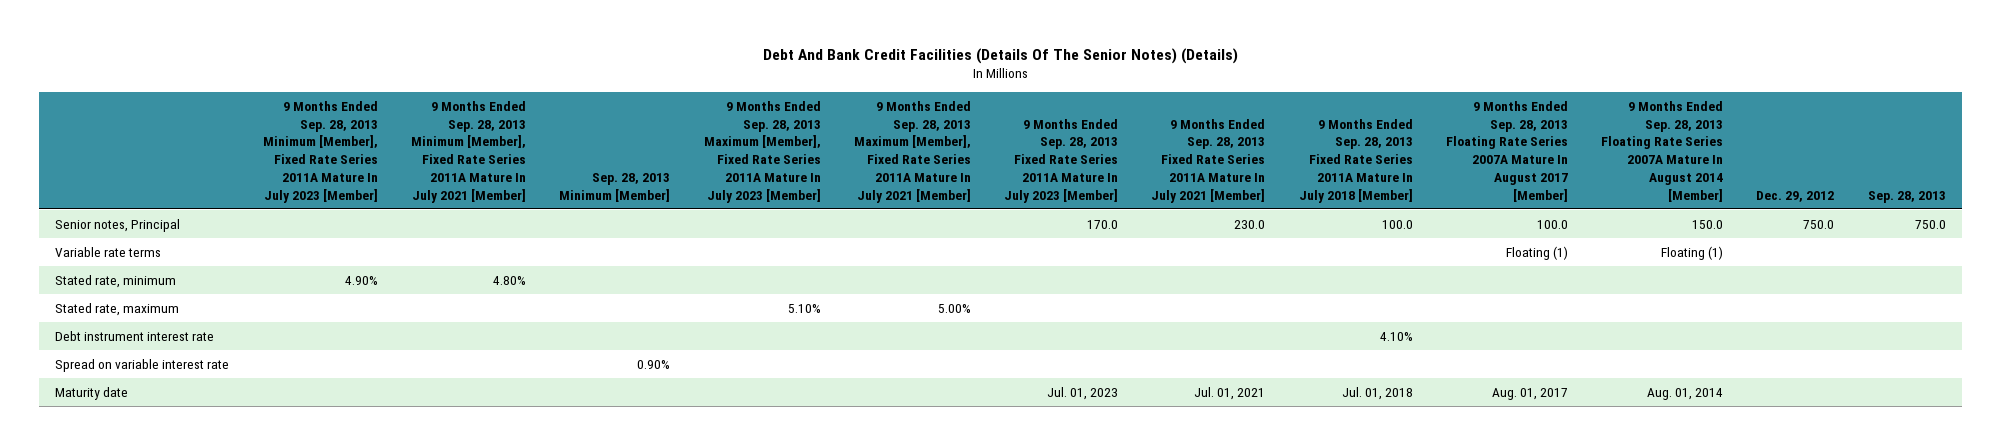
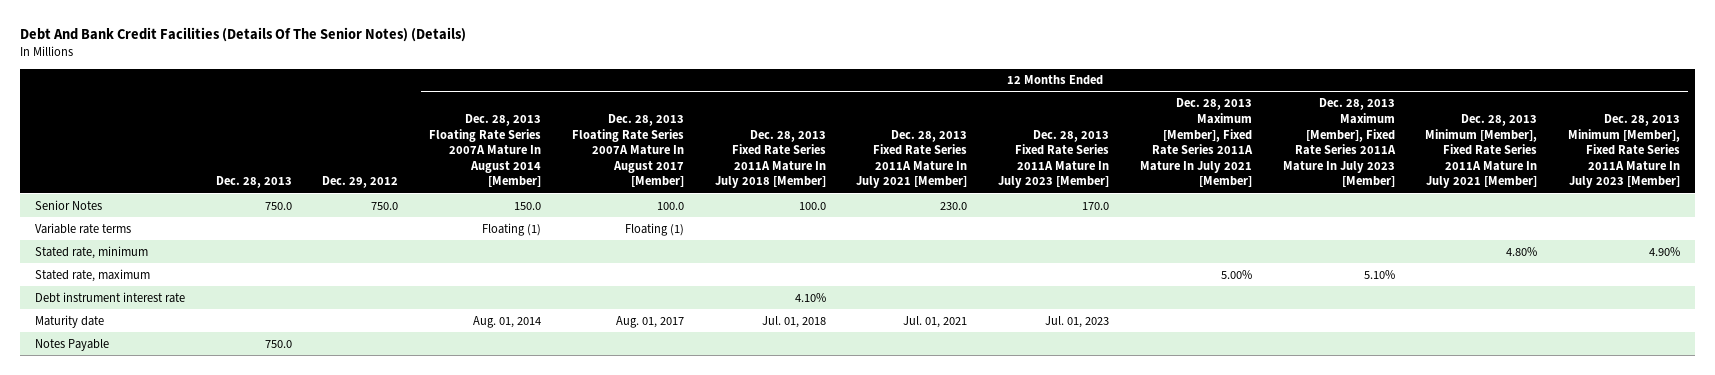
- | 9 Months Ended Sep. 28, 2013 Minimum [Member], Fixed Rate Series 2011A Mature In July 2023 [Member] | 9 Months Ended Sep. 28, 2013 Minimum [Member], Fixed Rate Series 2011A Mature In July 2021 [Member] | Sep. 28, 2013 Minimum [Member] | 9 Months Ended Sep. 28, 2013 Maximum [Member], Fixed Rate Series 2011A Mature In July 2023 [Member] | 9 Months Ended Sep. 28, 2013 Maximum [Member], Fixed Rate Series 2011A Mature In July 2021 [Member] | 9 Months Ended Sep. 28, 2013 Fixed Rate Series 2011A Mature In July 2023 [Member] | 9 Months Ended Sep. 28, 2013 Fixed Rate Series 2011A Mature In July 2021 [Member] | 9 Months Ended Sep. 28, 2013 Fixed Rate Series 2011A Mature In July 2018 [Member] | 9 Months Ended Sep. 28, 2013 Floating Rate Series 2007A Mature In August 2017 [Member] | 9 Months Ended Sep. 28, 2013 Floating Rate Series 2007A Mature In August 2014 [Member] | Dec. 29, 2012 | Sep. 28, 2013
+ | Dec. 28, 2013 | Dec. 29, 2012 | 12 Months Ended Dec. 28, 2013 Floating Rate Series 2007A Mature In August 2014 [Member] | 12 Months Ended Dec. 28, 2013 Floating Rate Series 2007A Mature In August 2017 [Member] | 12 Months Ended Dec. 28, 2013 Fixed Rate Series 2011A Mature In July 2018 [Member] | 12 Months Ended Dec. 28, 2013 Fixed Rate Series 2011A Mature In July 2021 [Member] | 12 Months Ended Dec. 28, 2013 Fixed Rate Series 2011A Mature In July 2023 [Member] | 12 Months Ended Dec. 28, 2013 Maximum [Member], Fixed Rate Series 2011A Mature In July 2021 [Member] | 12 Months Ended Dec. 28, 2013 Maximum [Member], Fixed Rate Series 2011A Mature In July 2023 [Member] | 12 Months Ended Dec. 28, 2013 Minimum [Member], Fixed Rate Series 2011A Mature In July 2021 [Member] | 12 Months Ended Dec. 28, 2013 Minimum [Member], Fixed Rate Series 2011A Mature In July 2023 [Member]
- Senior notes, Principal | | | | | | 170.0 | 230.0 | 100.0 | 100.0 | 150.0 | 750.0 | 750.0
+ Senior Notes | 750.0 | 750.0 | 150.0 | 100.0 | 100.0 | 230.0 | 170.0 | | | |
- Spread on variable interest rate | | | 0.90% | | | | | | | | |
+ Notes Payable | 750.0 | | | | | | | | | |

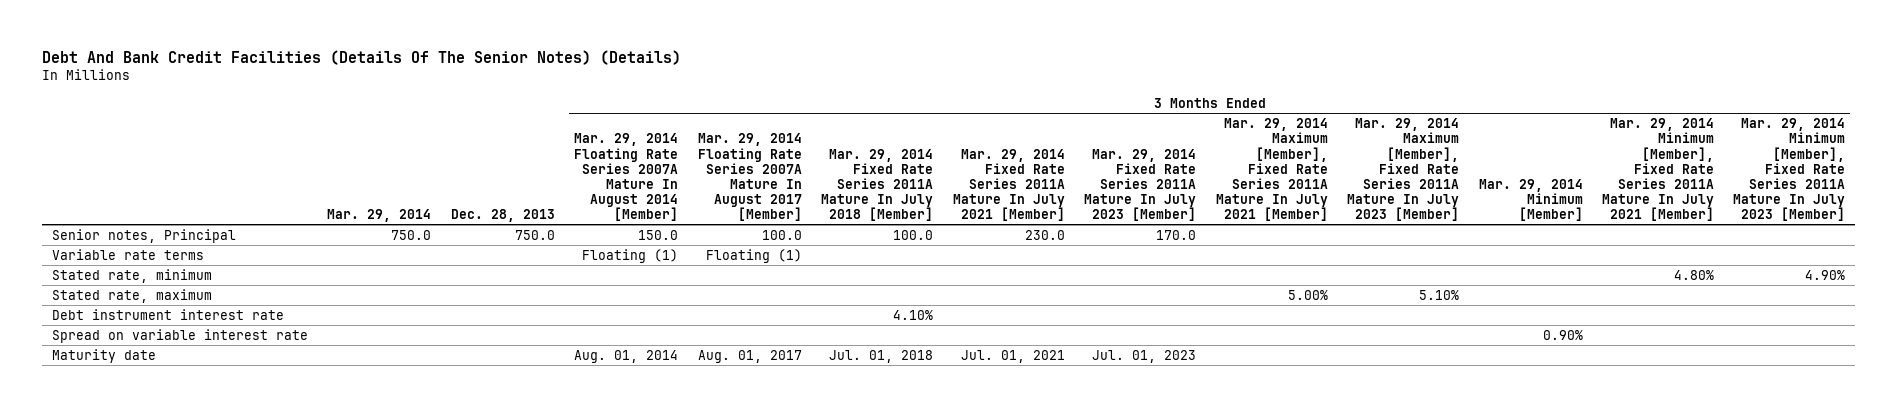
- | Dec. 28, 2013 | Dec. 29, 2012 | 12 Months Ended Dec. 28, 2013 Floating Rate Series 2007A Mature In August 2014 [Member] | 12 Months Ended Dec. 28, 2013 Floating Rate Series 2007A Mature In August 2017 [Member] | 12 Months Ended Dec. 28, 2013 Fixed Rate Series 2011A Mature In July 2018 [Member] | 12 Months Ended Dec. 28, 2013 Fixed Rate Series 2011A Mature In July 2021 [Member] | 12 Months Ended Dec. 28, 2013 Fixed Rate Series 2011A Mature In July 2023 [Member] | 12 Months Ended Dec. 28, 2013 Maximum [Member], Fixed Rate Series 2011A Mature In July 2021 [Member] | 12 Months Ended Dec. 28, 2013 Maximum [Member], Fixed Rate Series 2011A Mature In July 2023 [Member] | 12 Months Ended Dec. 28, 2013 Minimum [Member], Fixed Rate Series 2011A Mature In July 2021 [Member] | 12 Months Ended Dec. 28, 2013 Minimum [Member], Fixed Rate Series 2011A Mature In July 2023 [Member]
+ | Mar. 29, 2014 | Dec. 28, 2013 | 3 Months Ended Mar. 29, 2014 Floating Rate Series 2007A Mature In August 2014 [Member] | 3 Months Ended Mar. 29, 2014 Floating Rate Series 2007A Mature In August 2017 [Member] | 3 Months Ended Mar. 29, 2014 Fixed Rate Series 2011A Mature In July 2018 [Member] | 3 Months Ended Mar. 29, 2014 Fixed Rate Series 2011A Mature In July 2021 [Member] | 3 Months Ended Mar. 29, 2014 Fixed Rate Series 2011A Mature In July 2023 [Member] | 3 Months Ended Mar. 29, 2014 Maximum [Member], Fixed Rate Series 2011A Mature In July 2021 [Member] | 3 Months Ended Mar. 29, 2014 Maximum [Member], Fixed Rate Series 2011A Mature In July 2023 [Member] | 3 Months Ended Mar. 29, 2014 Minimum [Member] | 3 Months Ended Mar. 29, 2014 Minimum [Member], Fixed Rate Series 2011A Mature In July 2021 [Member] | 3 Months Ended Mar. 29, 2014 Minimum [Member], Fixed Rate Series 2011A Mature In July 2023 [Member]
- Senior Notes | 750.0 | 750.0 | 150.0 | 100.0 | 100.0 | 230.0 | 170.0 | | | |
+ Senior notes, Principal | 750.0 | 750.0 | 150.0 | 100.0 | 100.0 | 230.0 | 170.0 | | | | |
+ Spread on variable interest rate | | | | | | | | | | 0.90% | |
- Notes Payable | 750.0 | | | | | | | | | |

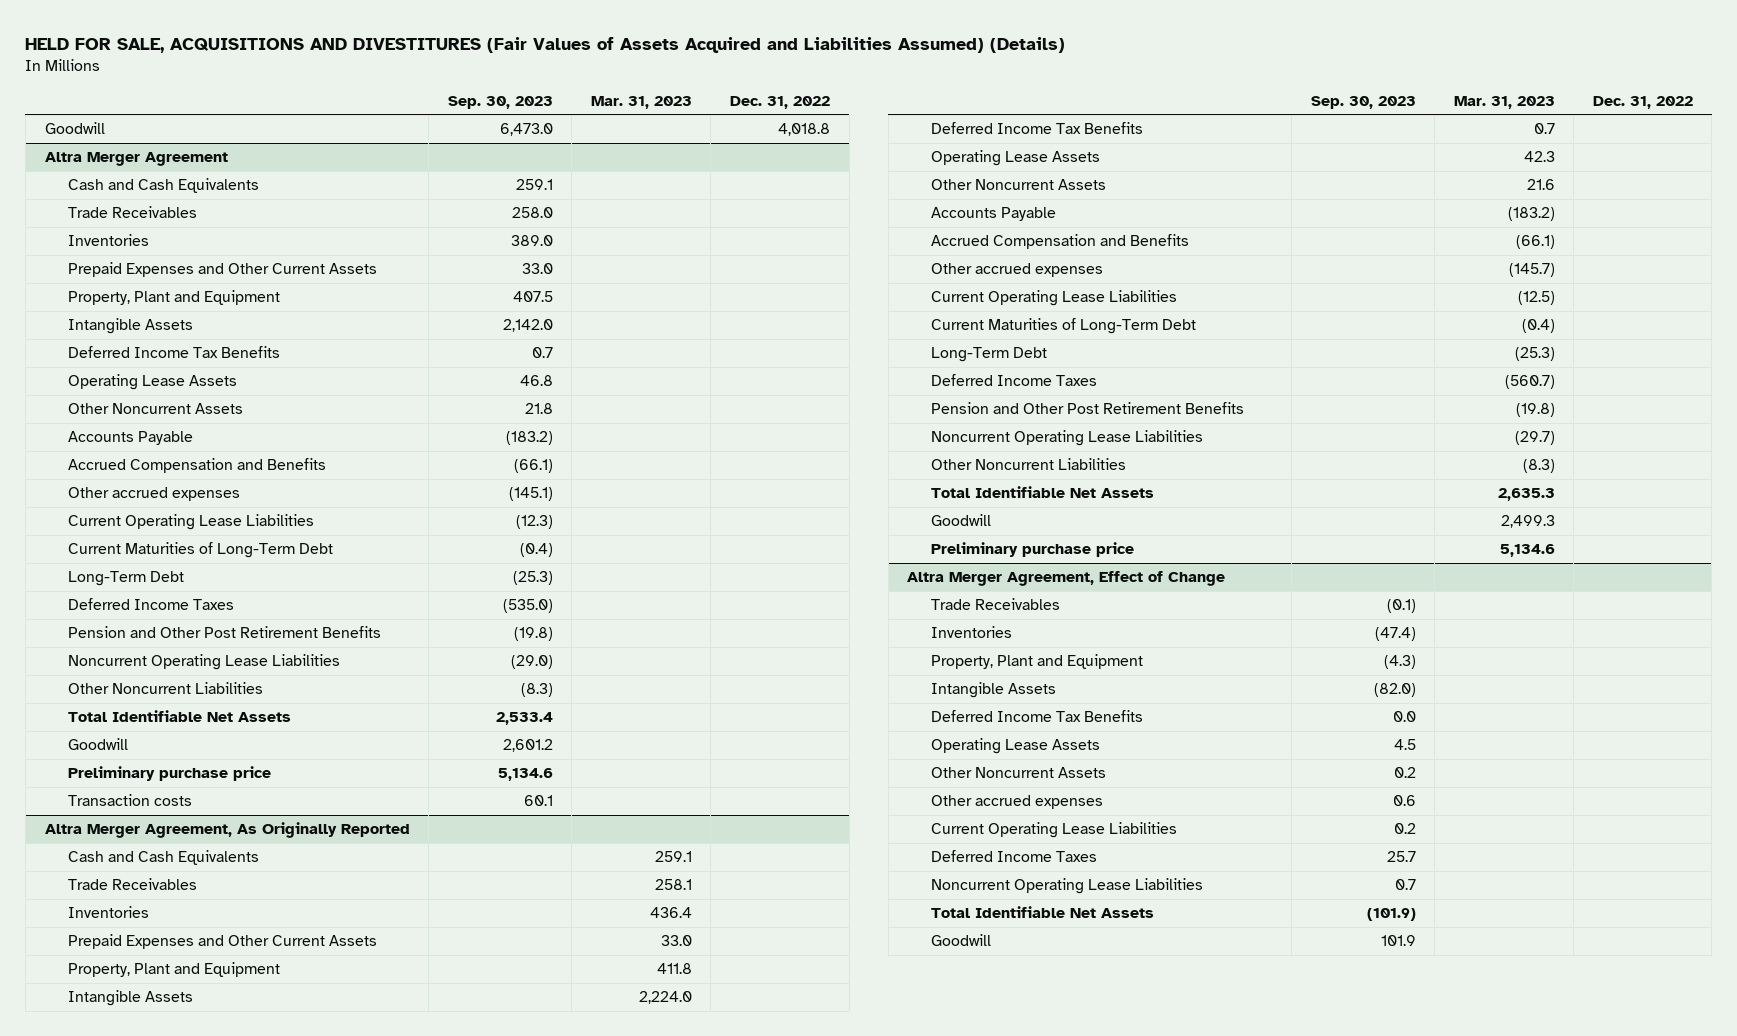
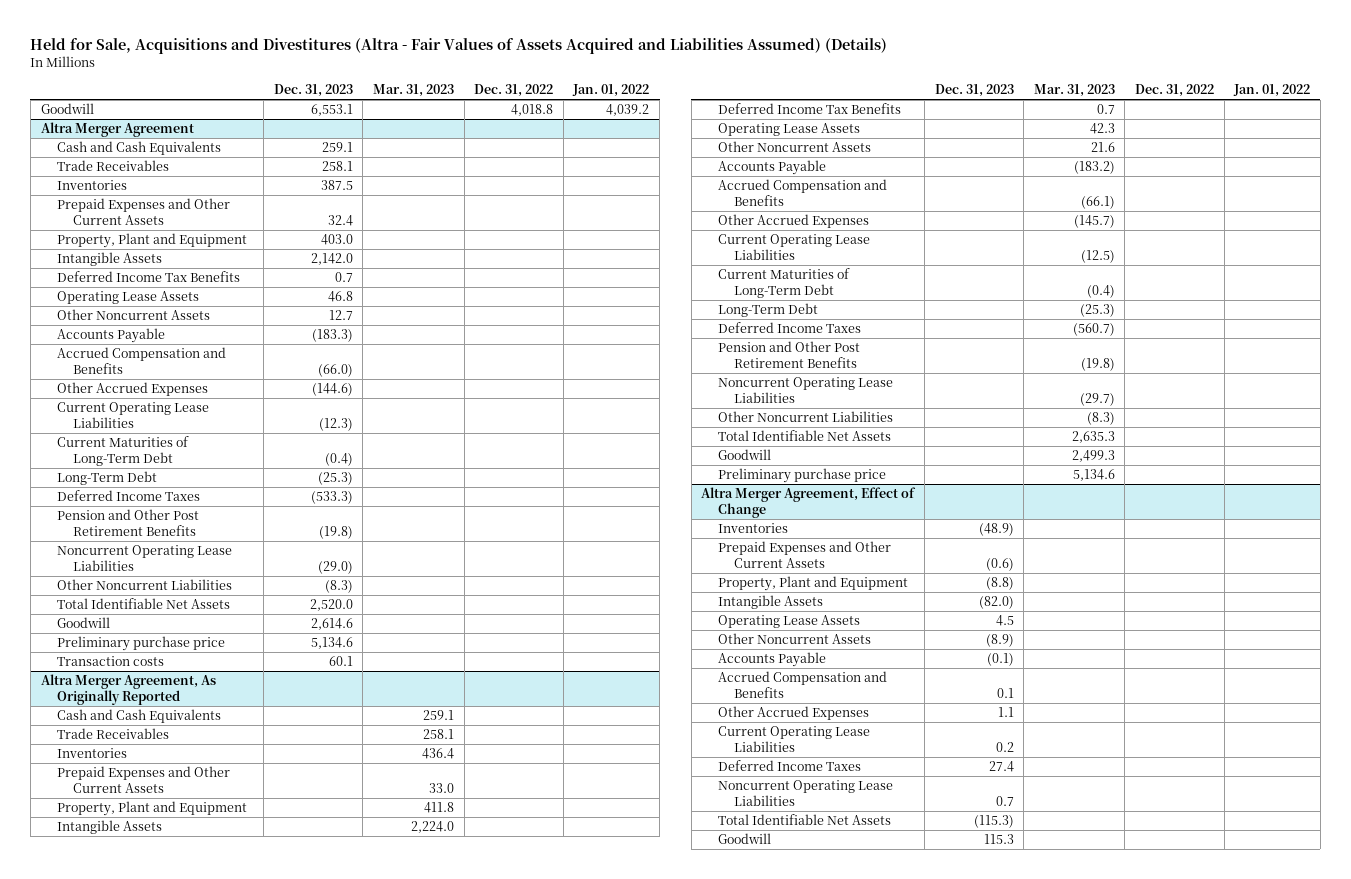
- HELD FOR SALE, ACQUISITIONS AND DIVESTITURES (Fair Values of Assets Acquired and Liabilities Assumed) (Details)
+ Held for Sale, Acquisitions and Divestitures (Altra - Fair Values of Assets Acquired and Liabilities Assumed) (Details)
- | Sep. 30, 2023 | Mar. 31, 2023 | Dec. 31, 2022
+ | Dec. 31, 2023 | Mar. 31, 2023 | Dec. 31, 2022 | Jan. 01, 2022
@ Altra Merger Agreement
- Other accrued expenses | (145.1) | |
+ Other Accrued Expenses | (144.6) | | |
@ Altra Merger Agreement, As Originally Reported
- Other accrued expenses | | (145.7) |
+ Other Accrued Expenses | | (145.7) | |
@ Altra Merger Agreement, Effect of Change
- Trade Receivables | (0.1) | |
+ Prepaid Expenses and Other Current Assets | (0.6) | | |
- Deferred Income Tax Benefits | 0.0 | |
- Other accrued expenses | 0.6 | |
+ Accounts Payable | (0.1) | | |
+ Accrued Compensation and Benefits | 0.1 | | |
+ Other Accrued Expenses | 1.1 | | |

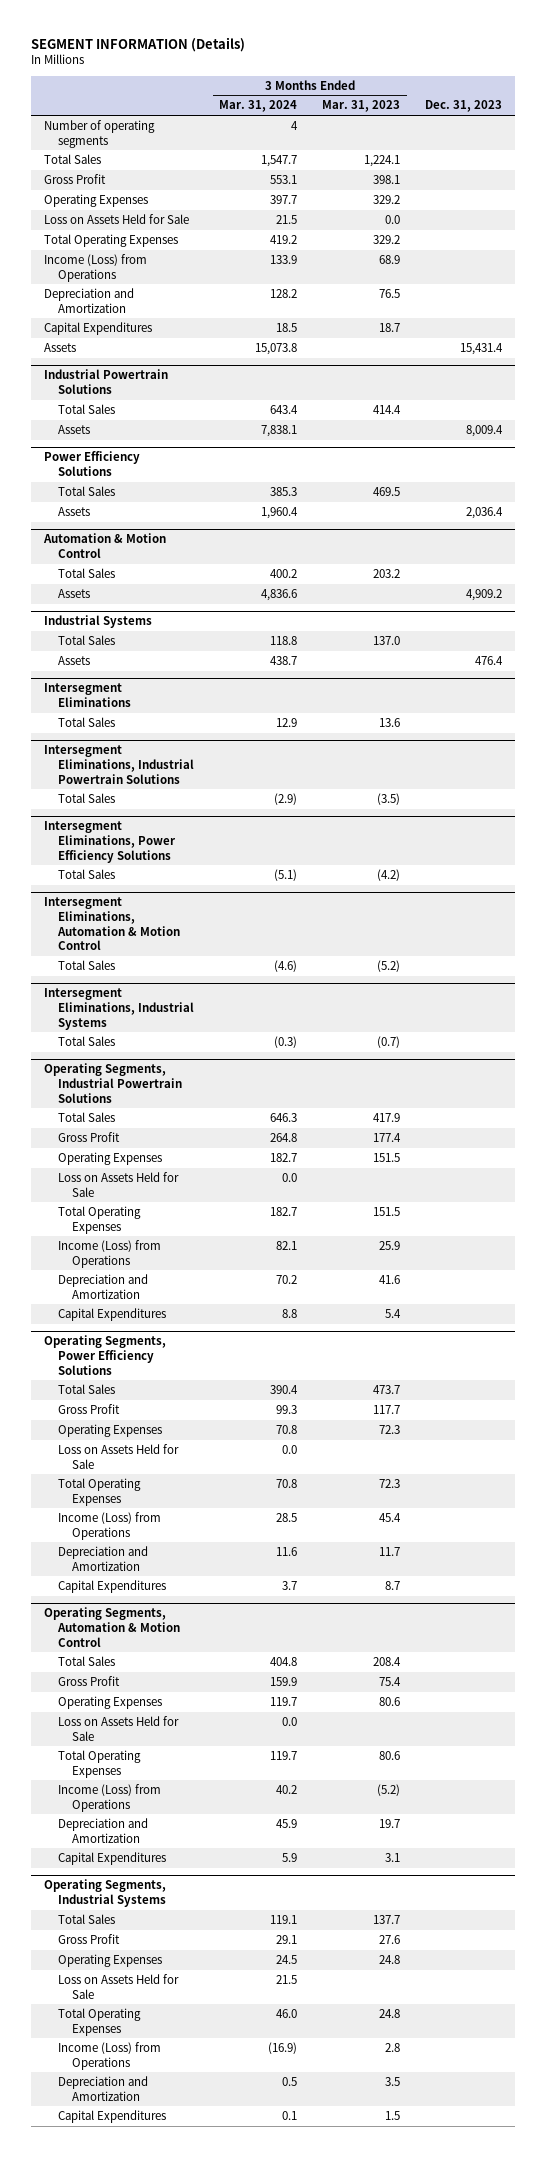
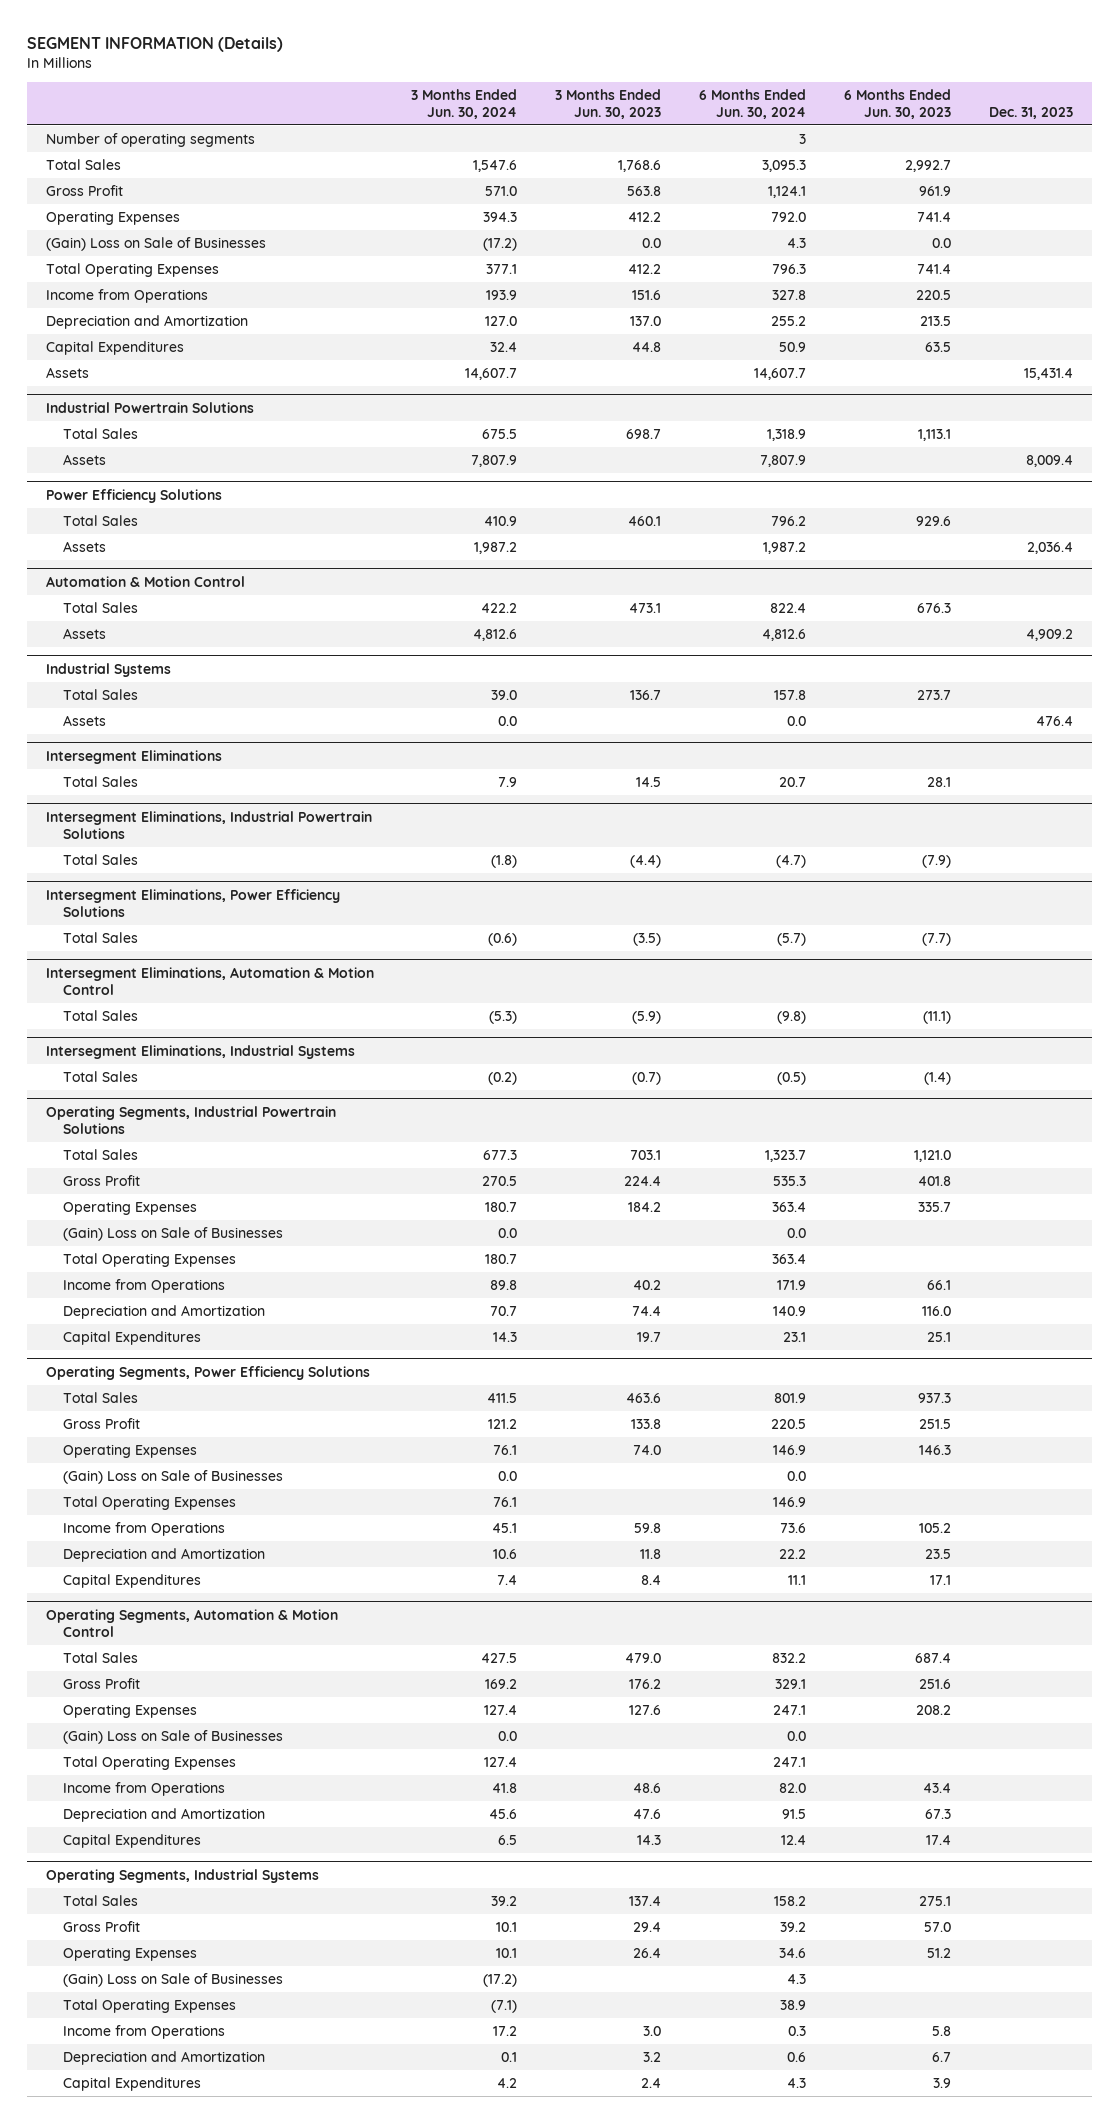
- | 3 Months Ended Mar. 31, 2024 | 3 Months Ended Mar. 31, 2023 | Dec. 31, 2023
+ | 3 Months Ended Jun. 30, 2024 | 3 Months Ended Jun. 30, 2023 | 6 Months Ended Jun. 30, 2024 | 6 Months Ended Jun. 30, 2023 | Dec. 31, 2023
- Loss on Assets Held for Sale | 21.5 | 0.0 |
+ (Gain) Loss on Sale of Businesses | (17.2) | 0.0 | 4.3 | 0.0 |
- Income (Loss) from Operations | 133.9 | 68.9 |
+ Income from Operations | 193.9 | 151.6 | 327.8 | 220.5 |
@ Operating Segments, Industrial Powertrain Solutions
- Loss on Assets Held for Sale | 0.0 | |
+ (Gain) Loss on Sale of Businesses | 0.0 | | 0.0 | |
- Income (Loss) from Operations | 82.1 | 25.9 |
+ Income from Operations | 89.8 | 40.2 | 171.9 | 66.1 |
@ Operating Segments, Power Efficiency Solutions
- Loss on Assets Held for Sale | 0.0 | |
+ (Gain) Loss on Sale of Businesses | 0.0 | | 0.0 | |
- Income (Loss) from Operations | 28.5 | 45.4 |
+ Income from Operations | 45.1 | 59.8 | 73.6 | 105.2 |
@ Operating Segments, Automation & Motion Control
- Loss on Assets Held for Sale | 0.0 | |
+ (Gain) Loss on Sale of Businesses | 0.0 | | 0.0 | |
- Income (Loss) from Operations | 40.2 | (5.2) |
+ Income from Operations | 41.8 | 48.6 | 82.0 | 43.4 |
@ Operating Segments, Industrial Systems
- Loss on Assets Held for Sale | 21.5 | |
+ (Gain) Loss on Sale of Businesses | (17.2) | | 4.3 | |
- Income (Loss) from Operations | (16.9) | 2.8 |
+ Income from Operations | 17.2 | 3.0 | 0.3 | 5.8 |

